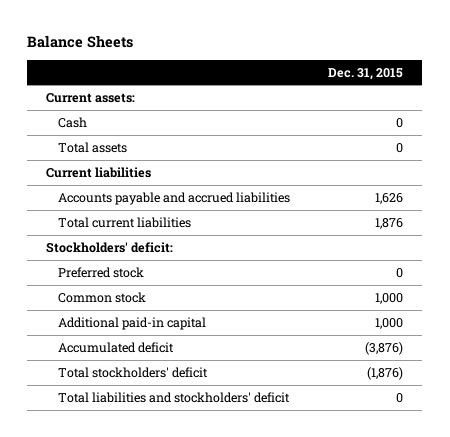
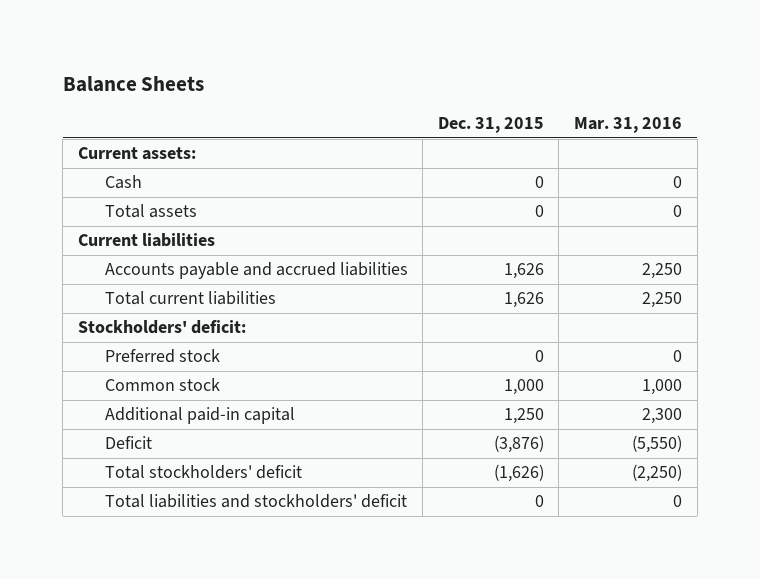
- | Dec. 31, 2015
+ | Dec. 31, 2015 | Mar. 31, 2016
- Total current liabilities | 1,876
+ Total current liabilities | 1,626 | 2,250
- Additional paid-in capital | 1,000
- Accumulated deficit | (3,876)
- Total stockholders' deficit | (1,876)
+ Additional paid-in capital | 1,250 | 2,300
+ Deficit | (3,876) | (5,550)
+ Total stockholders' deficit | (1,626) | (2,250)

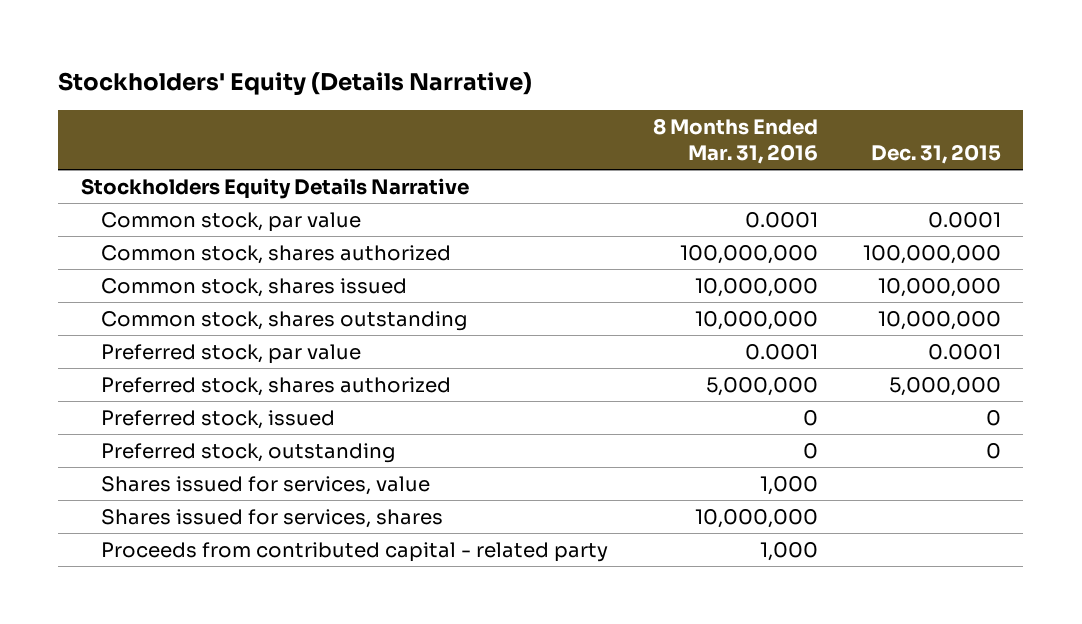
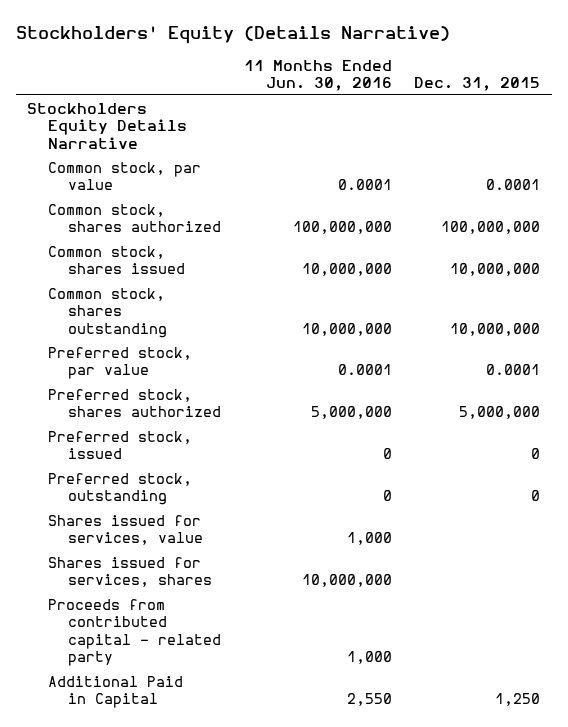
- | 8 Months Ended Mar. 31, 2016 | Dec. 31, 2015
+ | 11 Months Ended Jun. 30, 2016 | Dec. 31, 2015
+ Additional Paid in Capital | 2,550 | 1,250

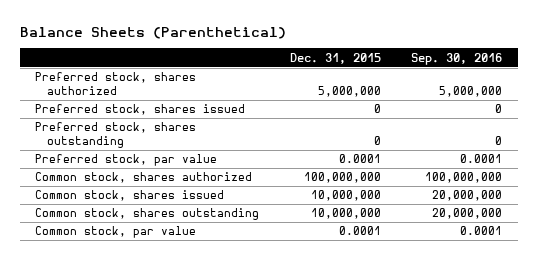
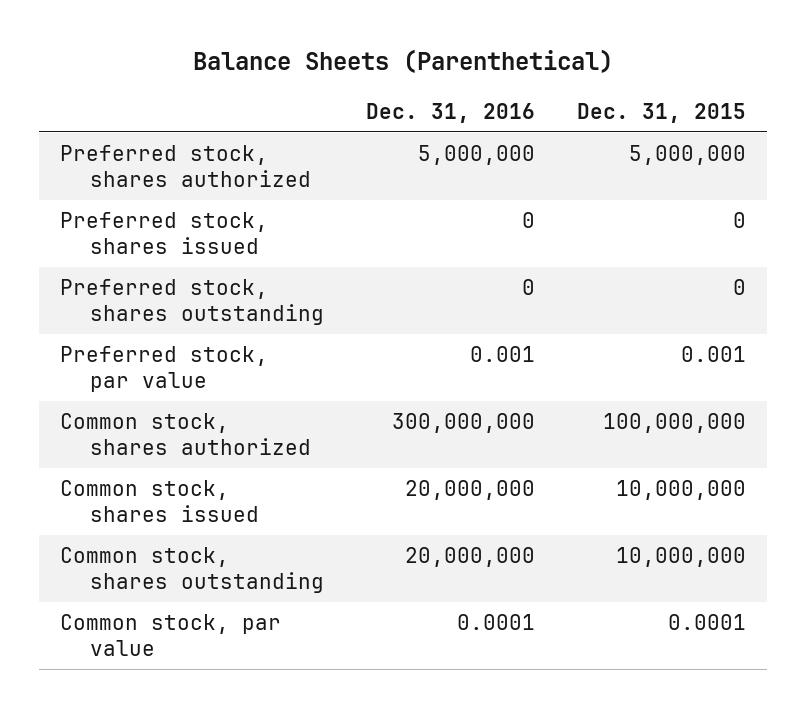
- | Dec. 31, 2015 | Sep. 30, 2016
+ | Dec. 31, 2016 | Dec. 31, 2015
- Preferred stock, par value | 0.0001 | 0.0001
+ Preferred stock, par value | 0.001 | 0.001

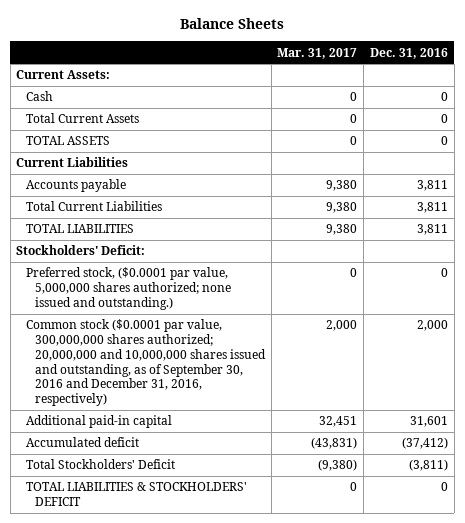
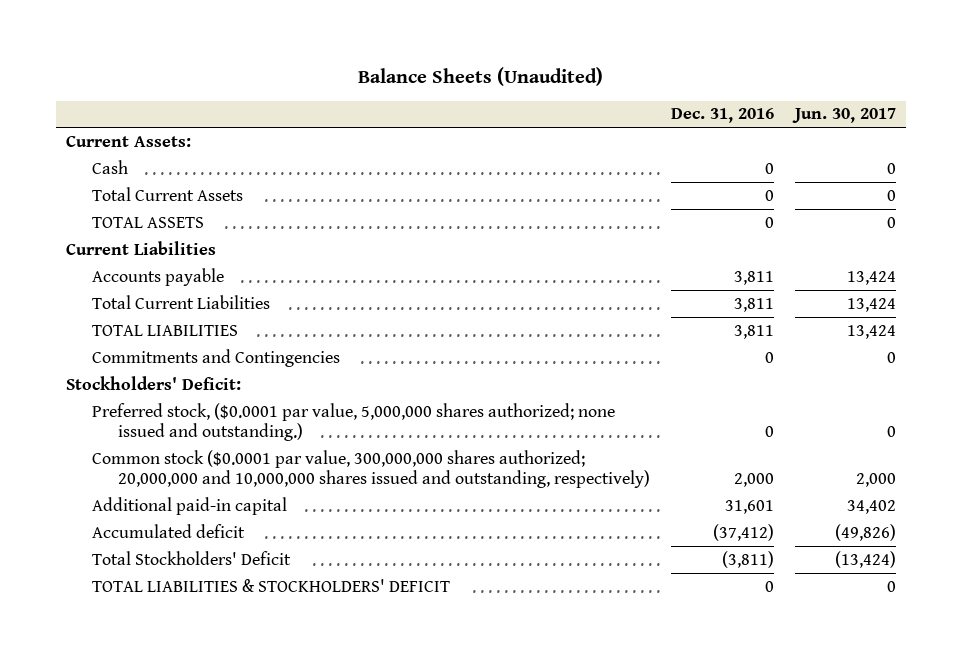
- Balance Sheets
+ Balance Sheets (Unaudited)
- | Mar. 31, 2017 | Dec. 31, 2016
+ | Dec. 31, 2016 | Jun. 30, 2017
+ Commitments and Contingencies | 0 | 0
- Common stock ($0.0001 par value, 300,000,000 shares authorized; 20,000,000 and 10,000,000 shares issued and outstanding, as of September 30, 2016 and December 31, 2016, respectively) | 2,000 | 2,000
+ Common stock ($0.0001 par value, 300,000,000 shares authorized; 20,000,000 and 10,000,000 shares issued and outstanding, respectively) | 2,000 | 2,000

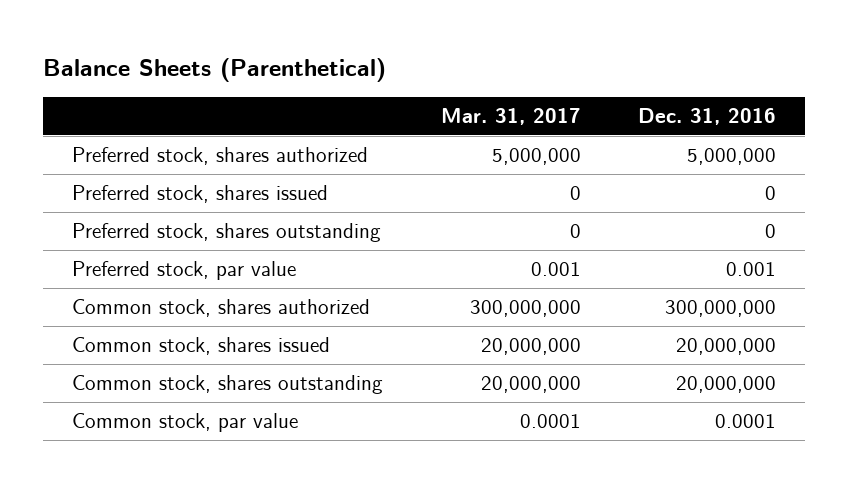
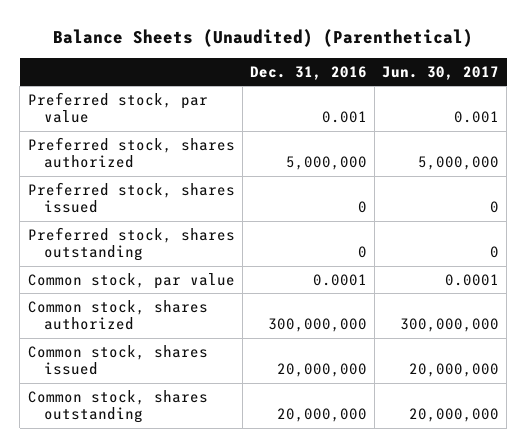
- Balance Sheets (Parenthetical)
+ Balance Sheets (Unaudited) (Parenthetical)
- | Mar. 31, 2017 | Dec. 31, 2016
+ | Dec. 31, 2016 | Jun. 30, 2017
moved up: Preferred stock, par value | 0.001 | 0.001
moved up: Common stock, par value | 0.0001 | 0.0001

